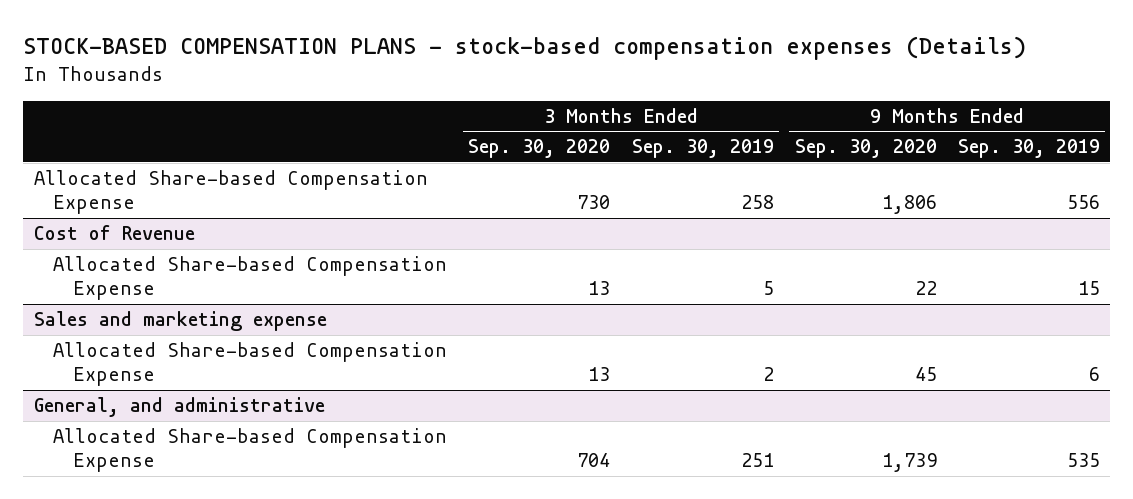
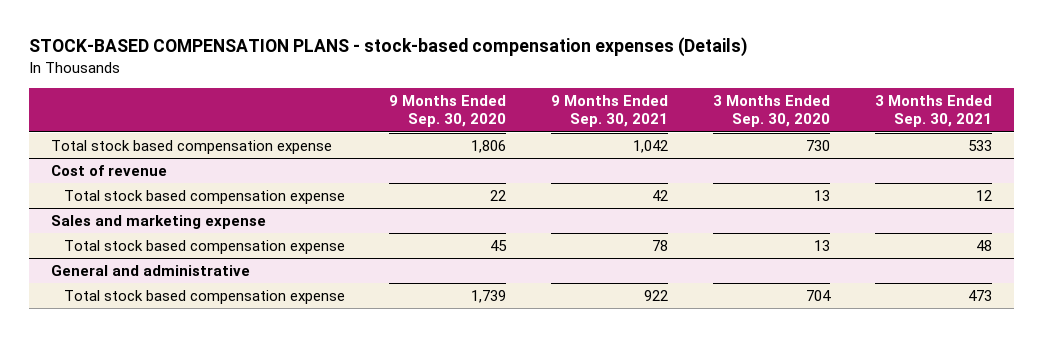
- | 3 Months Ended Sep. 30, 2020 | 3 Months Ended Sep. 30, 2019 | 9 Months Ended Sep. 30, 2020 | 9 Months Ended Sep. 30, 2019
+ | 9 Months Ended Sep. 30, 2020 | 9 Months Ended Sep. 30, 2021 | 3 Months Ended Sep. 30, 2020 | 3 Months Ended Sep. 30, 2021
- Allocated Share-based Compensation Expense | 730 | 258 | 1,806 | 556
- Cost of Revenue
- Allocated Share-based Compensation Expense | 13 | 5 | 22 | 15
+ Total stock based compensation expense | 1,806 | 1,042 | 730 | 533
+ Cost of revenue
+ Total stock based compensation expense | 22 | 42 | 13 | 12
@ Sales and marketing expense
- Allocated Share-based Compensation Expense | 13 | 2 | 45 | 6
- General, and administrative
- Allocated Share-based Compensation Expense | 704 | 251 | 1,739 | 535
@ Sales and marketing expense
+ Total stock based compensation expense | 45 | 78 | 13 | 48
+ General and administrative
+ Total stock based compensation expense | 1,739 | 922 | 704 | 473

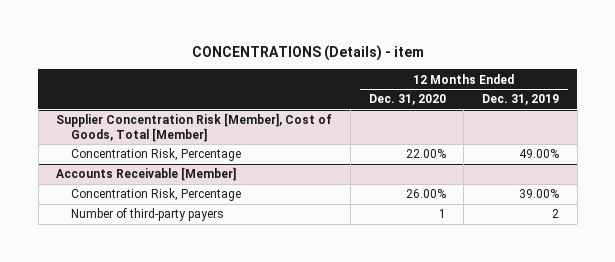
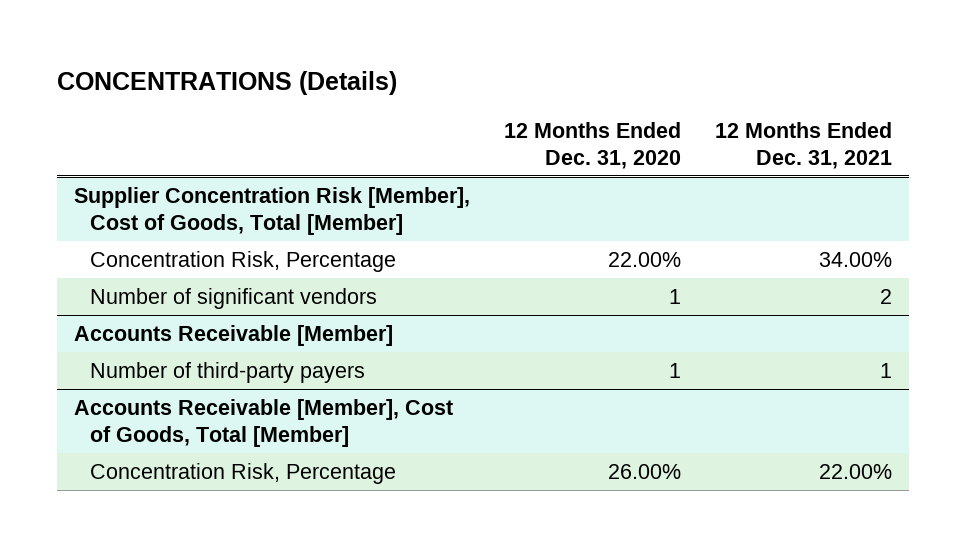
- CONCENTRATIONS (Details) - item
+ CONCENTRATIONS (Details)
- | 12 Months Ended Dec. 31, 2020 | 12 Months Ended Dec. 31, 2019
+ | 12 Months Ended Dec. 31, 2020 | 12 Months Ended Dec. 31, 2021
@ Supplier Concentration Risk [Member], Cost of Goods, Total [Member]
+ Number of significant vendors | 1 | 2
@ Accounts Receivable [Member]
- Concentration Risk, Percentage | 26.00% | 39.00%
+ Accounts Receivable [Member], Cost of Goods, Total [Member]
+ Concentration Risk, Percentage | 26.00% | 22.00%

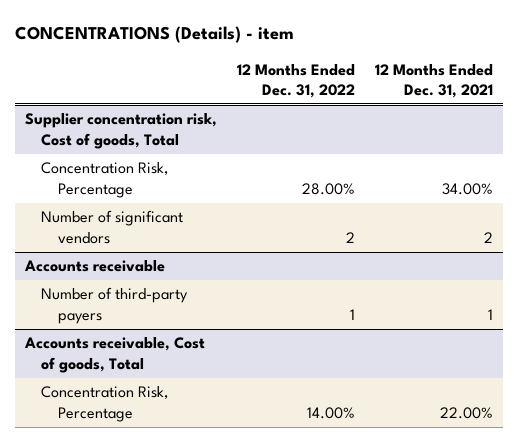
- CONCENTRATIONS (Details)
+ CONCENTRATIONS (Details) - item
- | 12 Months Ended Dec. 31, 2020 | 12 Months Ended Dec. 31, 2021
+ | 12 Months Ended Dec. 31, 2022 | 12 Months Ended Dec. 31, 2021
- Supplier Concentration Risk [Member], Cost of Goods, Total [Member]
+ Supplier concentration risk, Cost of goods, Total
- Accounts Receivable [Member]
+ Accounts receivable
- Accounts Receivable [Member], Cost of Goods, Total [Member]
+ Accounts receivable, Cost of goods, Total

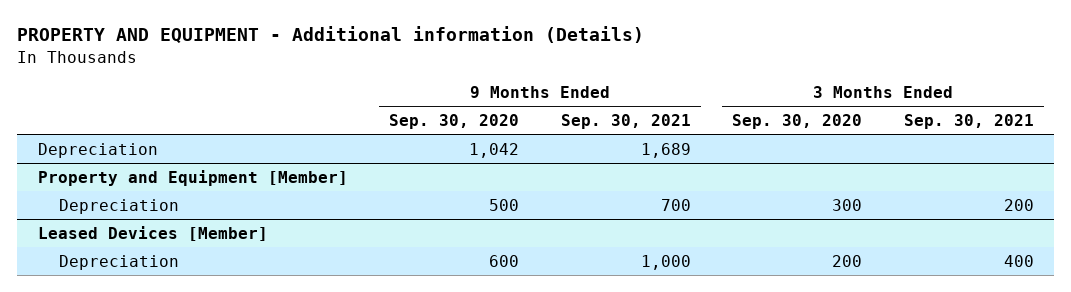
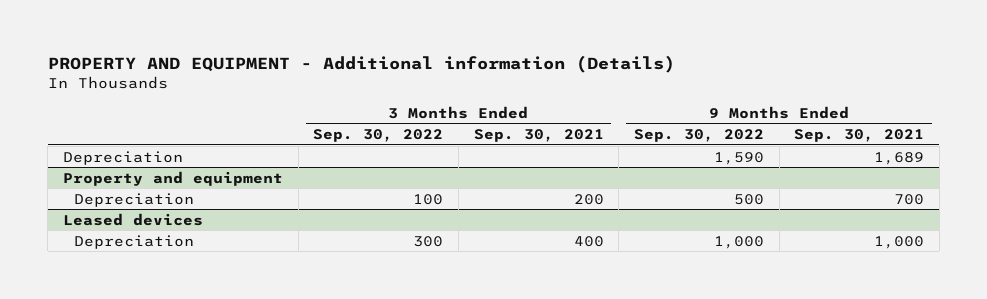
- | 9 Months Ended Sep. 30, 2020 | 9 Months Ended Sep. 30, 2021 | 3 Months Ended Sep. 30, 2020 | 3 Months Ended Sep. 30, 2021
+ | 3 Months Ended Sep. 30, 2022 | 3 Months Ended Sep. 30, 2021 | 9 Months Ended Sep. 30, 2022 | 9 Months Ended Sep. 30, 2021
- Property and Equipment [Member]
+ Property and equipment
- Leased Devices [Member]
+ Leased devices

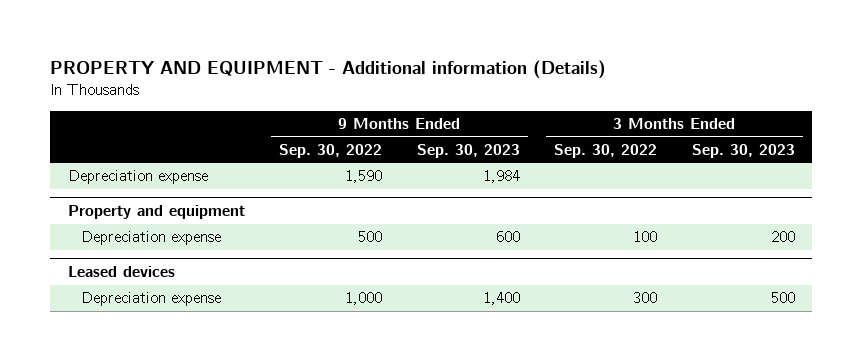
- | 3 Months Ended Sep. 30, 2022 | 3 Months Ended Sep. 30, 2021 | 9 Months Ended Sep. 30, 2022 | 9 Months Ended Sep. 30, 2021
+ | 9 Months Ended Sep. 30, 2022 | 9 Months Ended Sep. 30, 2023 | 3 Months Ended Sep. 30, 2022 | 3 Months Ended Sep. 30, 2023
- Depreciation | | | 1,590 | 1,689
+ Depreciation expense | 1,590 | 1,984 | |
@ Property and equipment
- Depreciation | 100 | 200 | 500 | 700
+ Depreciation expense | 500 | 600 | 100 | 200
@ Leased devices
- Depreciation | 300 | 400 | 1,000 | 1,000
+ Depreciation expense | 1,000 | 1,400 | 300 | 500

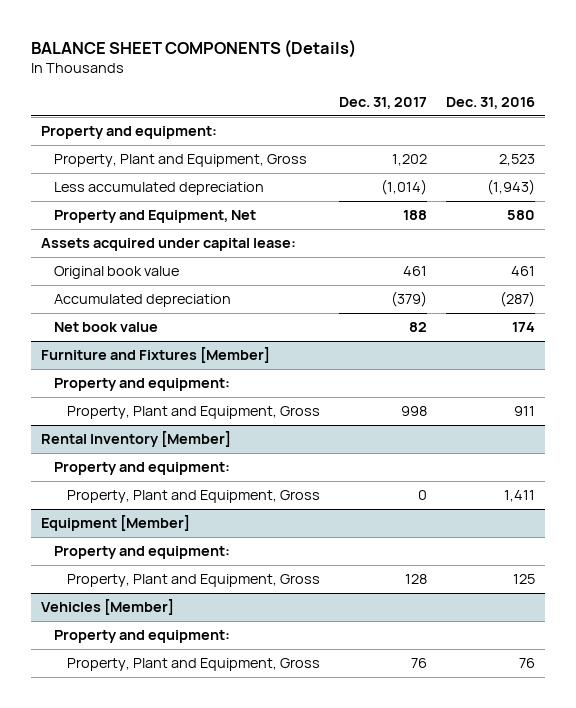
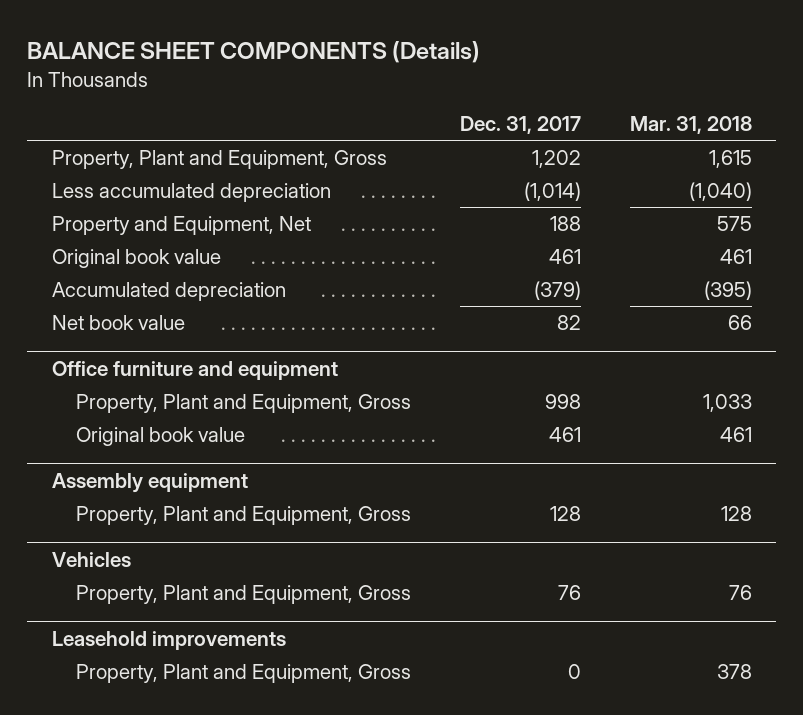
- | Dec. 31, 2017 | Dec. 31, 2016
+ | Dec. 31, 2017 | Mar. 31, 2018
- Property and equipment:
- Assets acquired under capital lease:
- Furniture and Fixtures [Member]
- Property and equipment:
+ Office furniture and equipment
- Rental Inventory [Member]
- Property and equipment:
- Property, Plant and Equipment, Gross | 0 | 1,411
- Equipment [Member]
- Property and equipment:
+ Original book value | 461 | 461
+ Assembly equipment
- Vehicles [Member]
- Property and equipment:
+ Vehicles
+ Leasehold improvements
+ Property, Plant and Equipment, Gross | 0 | 378

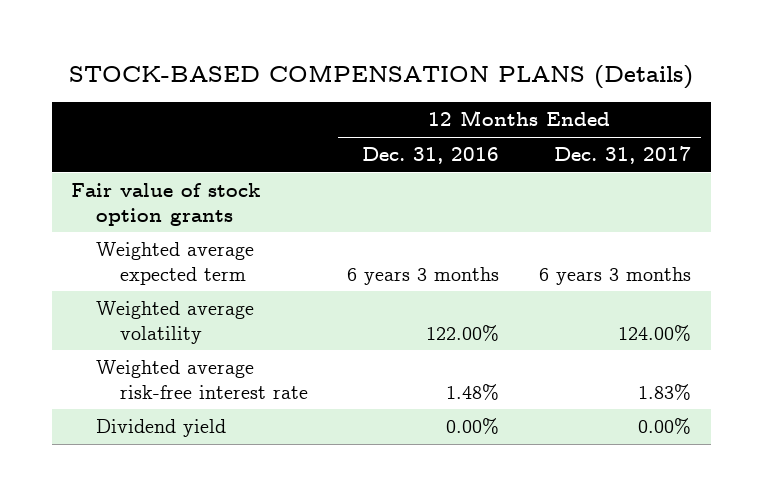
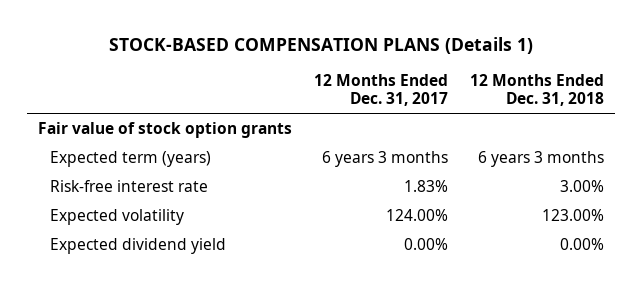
- STOCK-BASED COMPENSATION PLANS (Details)
+ STOCK-BASED COMPENSATION PLANS (Details 1)
- | 12 Months Ended Dec. 31, 2016 | 12 Months Ended Dec. 31, 2017
+ | 12 Months Ended Dec. 31, 2017 | 12 Months Ended Dec. 31, 2018
- Weighted average expected term | 6 years 3 months | 6 years 3 months
- Weighted average volatility | 122.00% | 124.00%
- Weighted average risk-free interest rate | 1.48% | 1.83%
- Dividend yield | 0.00% | 0.00%
+ Expected term (years) | 6 years 3 months | 6 years 3 months
+ Risk-free interest rate | 1.83% | 3.00%
+ Expected volatility | 124.00% | 123.00%
+ Expected dividend yield | 0.00% | 0.00%

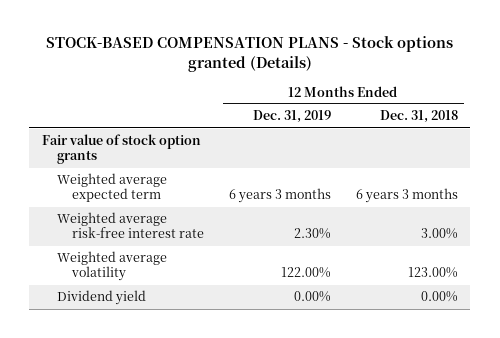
- STOCK-BASED COMPENSATION PLANS (Details 1)
+ STOCK-BASED COMPENSATION PLANS - Stock options granted (Details)
- | 12 Months Ended Dec. 31, 2017 | 12 Months Ended Dec. 31, 2018
+ | 12 Months Ended Dec. 31, 2019 | 12 Months Ended Dec. 31, 2018
- Expected term (years) | 6 years 3 months | 6 years 3 months
- Risk-free interest rate | 1.83% | 3.00%
- Expected volatility | 124.00% | 123.00%
- Expected dividend yield | 0.00% | 0.00%
+ Weighted average expected term | 6 years 3 months | 6 years 3 months
+ Weighted average risk-free interest rate | 2.30% | 3.00%
+ Weighted average volatility | 122.00% | 123.00%
+ Dividend yield | 0.00% | 0.00%

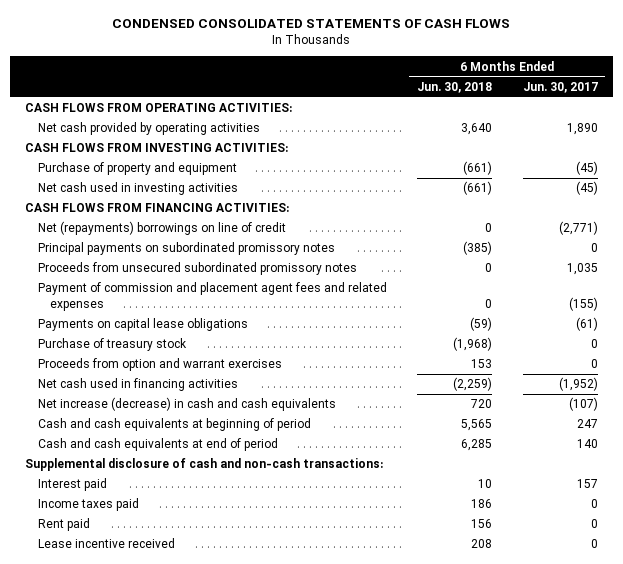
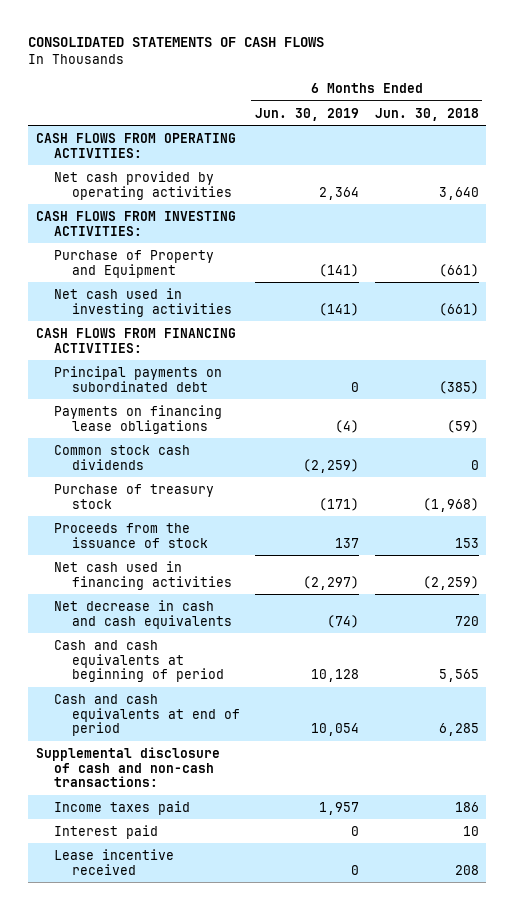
- CONDENSED CONSOLIDATED STATEMENTS OF CASH FLOWS
+ CONSOLIDATED STATEMENTS OF CASH FLOWS
- | 6 Months Ended Jun. 30, 2018 | 6 Months Ended Jun. 30, 2017
+ | 6 Months Ended Jun. 30, 2019 | 6 Months Ended Jun. 30, 2018
- Purchase of property and equipment | (661) | (45)
+ Purchase of Property and Equipment | (141) | (661)
- Net (repayments) borrowings on line of credit | 0 | (2,771)
- Principal payments on subordinated promissory notes | (385) | 0
- Proceeds from unsecured subordinated promissory notes | 0 | 1,035
- Payment of commission and placement agent fees and related expenses | 0 | (155)
- Payments on capital lease obligations | (59) | (61)
+ Principal payments on subordinated debt | 0 | (385)
+ Payments on financing lease obligations | (4) | (59)
+ Common stock cash dividends | (2,259) | 0
- Proceeds from option and warrant exercises | 153 | 0
+ Proceeds from the issuance of stock | 137 | 153
- Net increase (decrease) in cash and cash equivalents | 720 | (107)
+ Net decrease in cash and cash equivalents | (74) | 720
- Rent paid | 156 | 0
moved down: Interest paid | 0 | 10

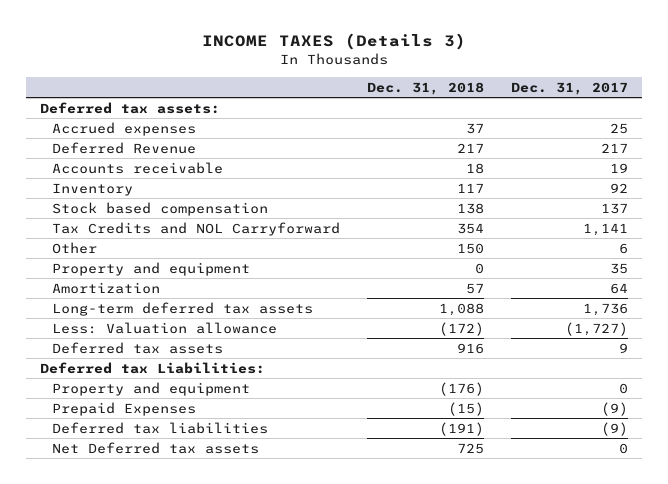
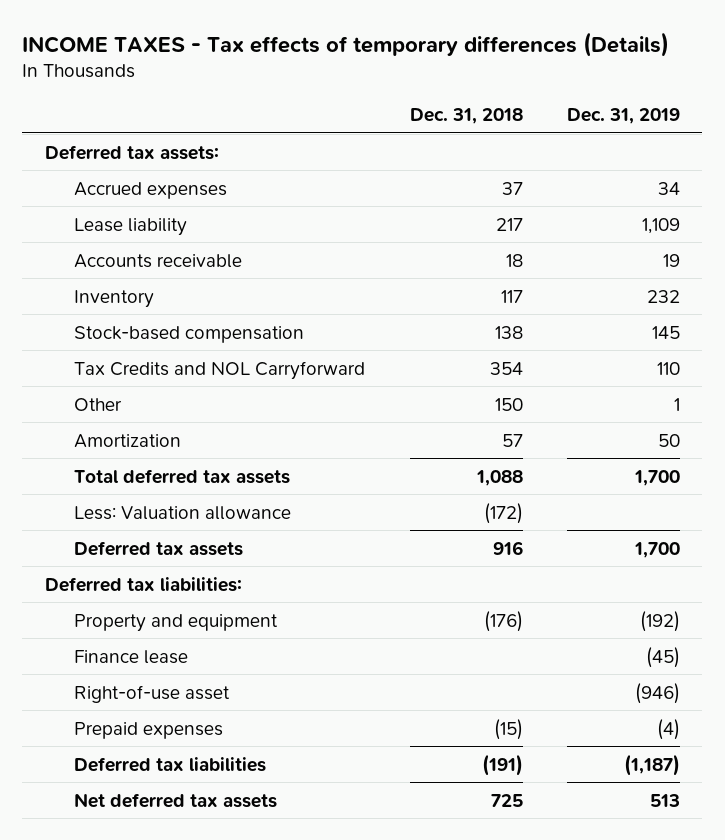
- INCOME TAXES (Details 3)
+ INCOME TAXES - Tax effects of temporary differences (Details)
- | Dec. 31, 2018 | Dec. 31, 2017
+ | Dec. 31, 2018 | Dec. 31, 2019
- Deferred Revenue | 217 | 217
+ Lease liability | 217 | 1,109
- Stock based compensation | 138 | 137
+ Stock-based compensation | 138 | 145
- Property and equipment | 0 | 35
- Long-term deferred tax assets | 1,088 | 1,736
+ Total deferred tax assets | 1,088 | 1,700
- Deferred tax Liabilities:
+ Deferred tax liabilities:
- Prepaid Expenses | (15) | (9)
+ Finance lease | | (45)
+ Right-of-use asset | | (946)
+ Prepaid expenses | (15) | (4)
- Net Deferred tax assets | 725 | 0
+ Net deferred tax assets | 725 | 513

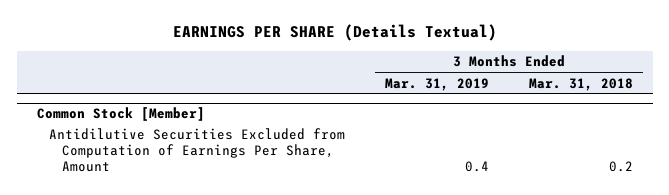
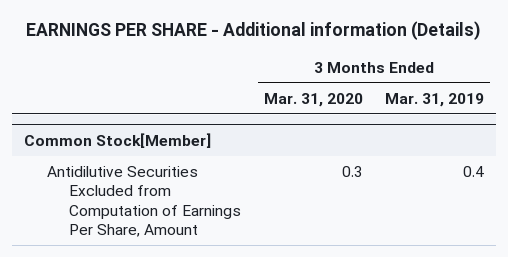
- EARNINGS PER SHARE (Details Textual)
+ EARNINGS PER SHARE - Additional information (Details)
- | 3 Months Ended Mar. 31, 2019 | 3 Months Ended Mar. 31, 2018
+ | 3 Months Ended Mar. 31, 2020 | 3 Months Ended Mar. 31, 2019
- Common Stock [Member]
+ Common Stock[Member]

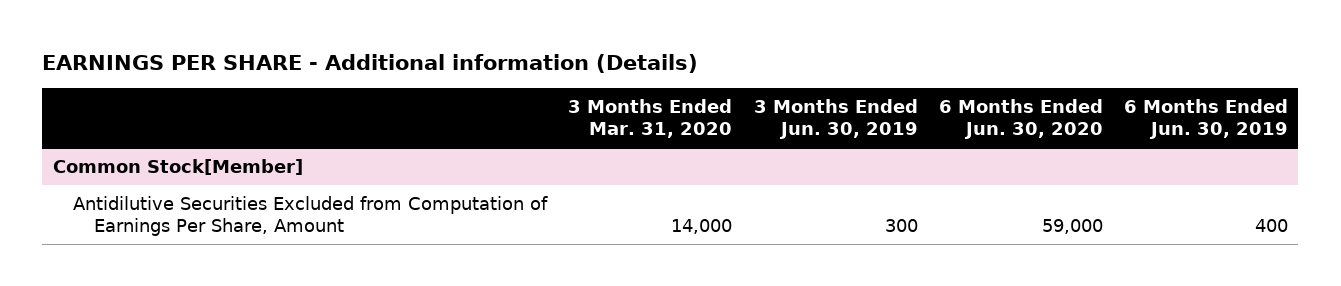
- | 3 Months Ended Mar. 31, 2020 | 3 Months Ended Mar. 31, 2019
+ | 3 Months Ended Mar. 31, 2020 | 3 Months Ended Jun. 30, 2019 | 6 Months Ended Jun. 30, 2020 | 6 Months Ended Jun. 30, 2019
@ Common Stock[Member]
- Antidilutive Securities Excluded from Computation of Earnings Per Share, Amount | 0.3 | 0.4
+ Antidilutive Securities Excluded from Computation of Earnings Per Share, Amount | 14,000 | 300 | 59,000 | 400

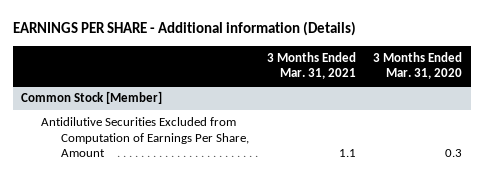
- | 3 Months Ended Mar. 31, 2020 | 3 Months Ended Jun. 30, 2019 | 6 Months Ended Jun. 30, 2020 | 6 Months Ended Jun. 30, 2019
+ | 3 Months Ended Mar. 31, 2021 | 3 Months Ended Mar. 31, 2020
- Common Stock[Member]
- Antidilutive Securities Excluded from Computation of Earnings Per Share, Amount | 14,000 | 300 | 59,000 | 400
+ Common Stock [Member]
+ Antidilutive Securities Excluded from Computation of Earnings Per Share, Amount | 1.1 | 0.3

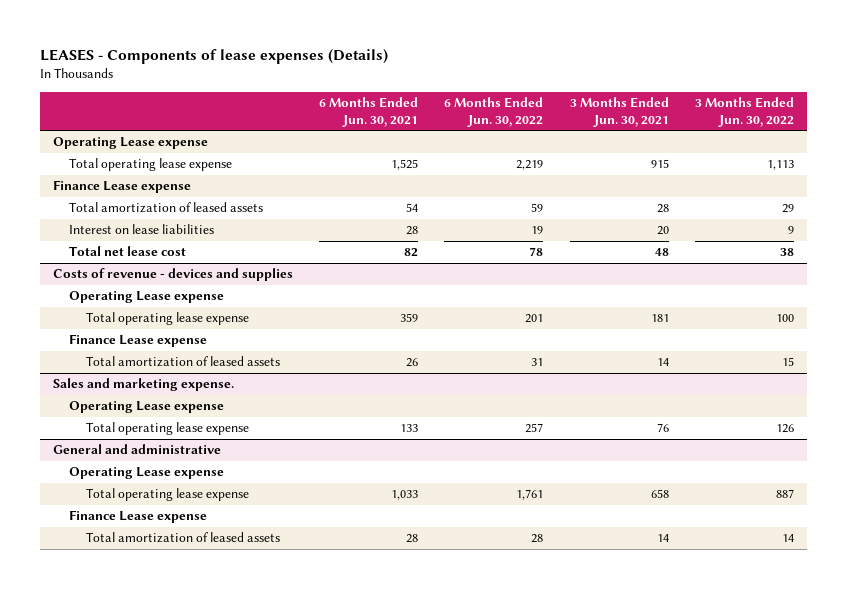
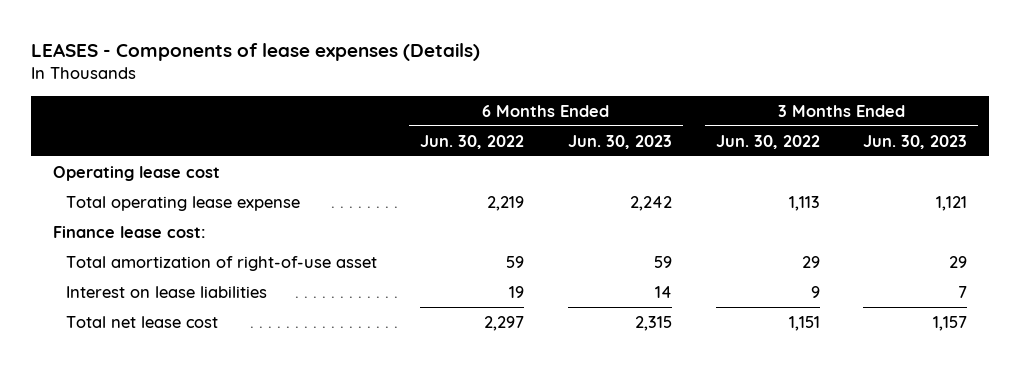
- | 6 Months Ended Jun. 30, 2021 | 6 Months Ended Jun. 30, 2022 | 3 Months Ended Jun. 30, 2021 | 3 Months Ended Jun. 30, 2022
+ | 6 Months Ended Jun. 30, 2022 | 6 Months Ended Jun. 30, 2023 | 3 Months Ended Jun. 30, 2022 | 3 Months Ended Jun. 30, 2023
- Operating Lease expense
+ Operating lease cost
- Finance Lease expense
- Total amortization of leased assets | 54 | 59 | 28 | 29
+ Finance lease cost:
+ Total amortization of right-of-use asset | 59 | 59 | 29 | 29
- Total net lease cost | 82 | 78 | 48 | 38
- Costs of revenue - devices and supplies
- Operating Lease expense
- Total operating lease expense | 359 | 201 | 181 | 100
- Finance Lease expense
- Total amortization of leased assets | 26 | 31 | 14 | 15
- Sales and marketing expense.
- Operating Lease expense
- Total operating lease expense | 133 | 257 | 76 | 126
- General and administrative
- Operating Lease expense
- Total operating lease expense | 1,033 | 1,761 | 658 | 887
- Finance Lease expense
- Total amortization of leased assets | 28 | 28 | 14 | 14
+ Total net lease cost | 2,297 | 2,315 | 1,151 | 1,157

